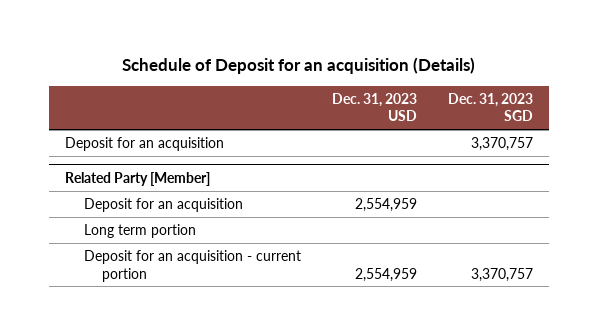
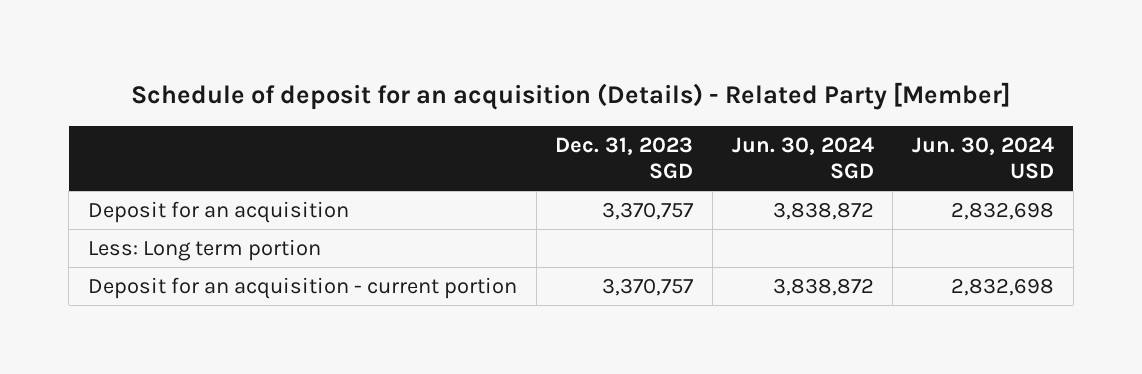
- Schedule of Deposit for an acquisition (Details)
+ Schedule of deposit for an acquisition (Details) - Related Party [Member]
- | Dec. 31, 2023 USD | Dec. 31, 2023 SGD
+ | Dec. 31, 2023 SGD | Jun. 30, 2024 SGD | Jun. 30, 2024 USD
- Related Party [Member]
- Deposit for an acquisition | 2,554,959 |
- Long term portion
+ Less: Long term portion

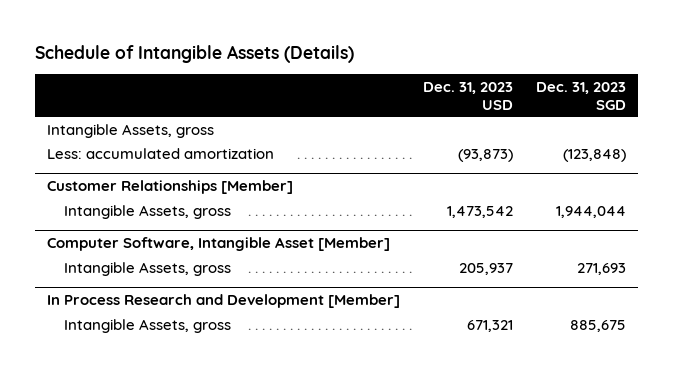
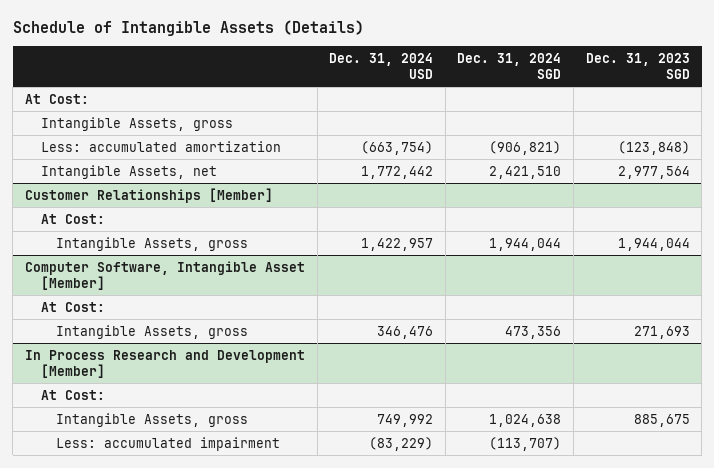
- | Dec. 31, 2023 USD | Dec. 31, 2023 SGD
+ | Dec. 31, 2024 USD | Dec. 31, 2024 SGD | Dec. 31, 2023 SGD
+ At Cost:
+ Intangible Assets, net | 1,772,442 | 2,421,510 | 2,977,564
@ Customer Relationships [Member]
+ At Cost:
@ Computer Software, Intangible Asset [Member]
+ At Cost:
@ In Process Research and Development [Member]
+ At Cost:
+ Less: accumulated impairment | (83,229) | (113,707) |

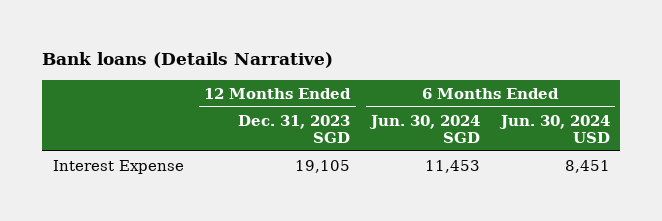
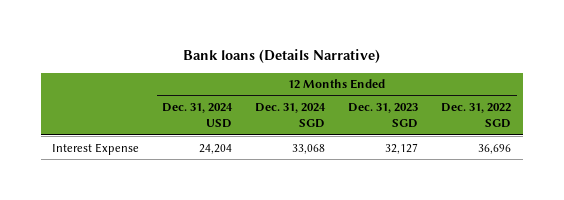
- | 12 Months Ended Dec. 31, 2023 SGD | 6 Months Ended Jun. 30, 2024 SGD | 6 Months Ended Jun. 30, 2024 USD
+ | 12 Months Ended Dec. 31, 2024 USD | 12 Months Ended Dec. 31, 2024 SGD | 12 Months Ended Dec. 31, 2023 SGD | 12 Months Ended Dec. 31, 2022 SGD
- Interest Expense | 19,105 | 11,453 | 8,451
+ Interest Expense | 24,204 | 33,068 | 32,127 | 36,696

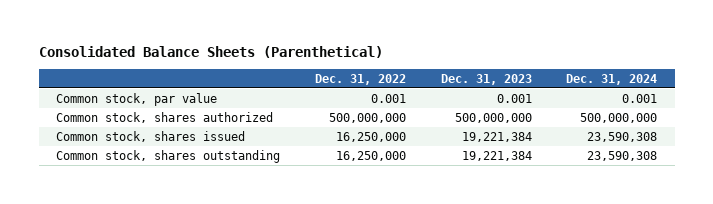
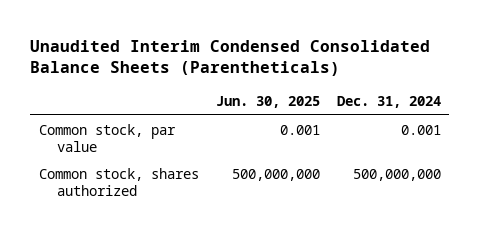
- Consolidated Balance Sheets (Parenthetical)
+ Unaudited Interim Condensed Consolidated Balance Sheets (Parentheticals)
- | Dec. 31, 2022 | Dec. 31, 2023 | Dec. 31, 2024
+ | Jun. 30, 2025 | Dec. 31, 2024
- Common stock, shares issued | 16,250,000 | 19,221,384 | 23,590,308
- Common stock, shares outstanding | 16,250,000 | 19,221,384 | 23,590,308

